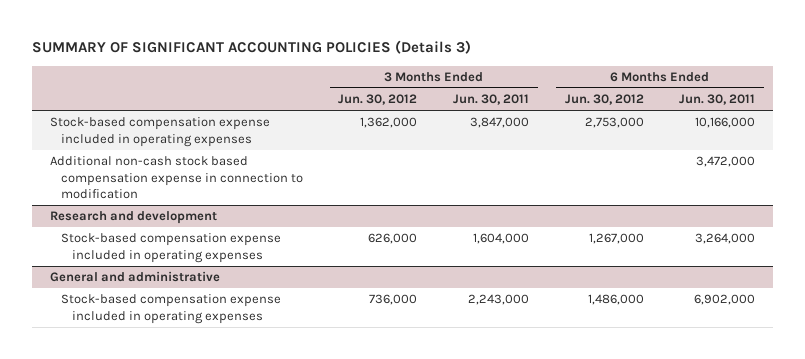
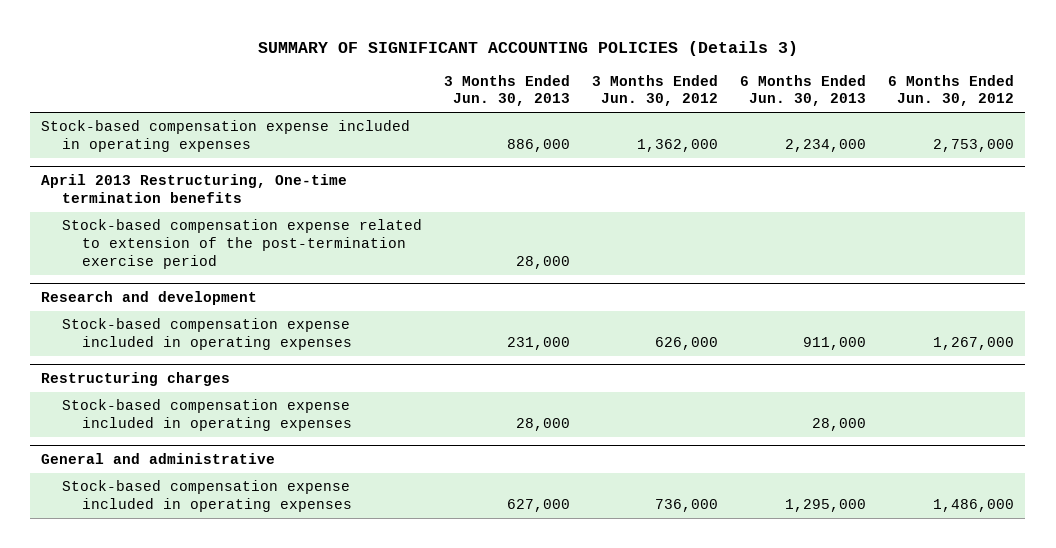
- | 3 Months Ended Jun. 30, 2012 | 3 Months Ended Jun. 30, 2011 | 6 Months Ended Jun. 30, 2012 | 6 Months Ended Jun. 30, 2011
+ | 3 Months Ended Jun. 30, 2013 | 3 Months Ended Jun. 30, 2012 | 6 Months Ended Jun. 30, 2013 | 6 Months Ended Jun. 30, 2012
- Additional non-cash stock based compensation expense in connection to modification | | | | 3,472,000
+ April 2013 Restructuring, One-time termination benefits
+ Stock-based compensation expense related to extension of the post-termination exercise period | 28,000 | | |
+ Restructuring charges
+ Stock-based compensation expense included in operating expenses | 28,000 | | 28,000 |

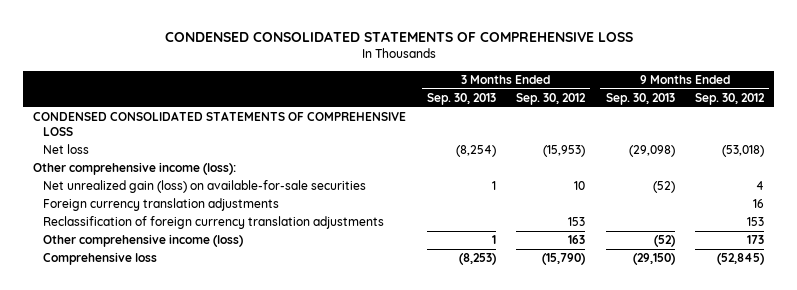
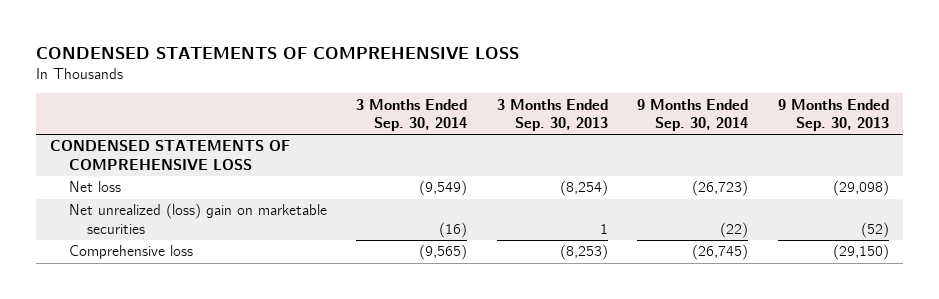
- CONDENSED CONSOLIDATED STATEMENTS OF COMPREHENSIVE LOSS
+ CONDENSED STATEMENTS OF COMPREHENSIVE LOSS
- | 3 Months Ended Sep. 30, 2013 | 3 Months Ended Sep. 30, 2012 | 9 Months Ended Sep. 30, 2013 | 9 Months Ended Sep. 30, 2012
+ | 3 Months Ended Sep. 30, 2014 | 3 Months Ended Sep. 30, 2013 | 9 Months Ended Sep. 30, 2014 | 9 Months Ended Sep. 30, 2013
- CONDENSED CONSOLIDATED STATEMENTS OF COMPREHENSIVE LOSS
+ CONDENSED STATEMENTS OF COMPREHENSIVE LOSS
- Other comprehensive income (loss):
- Net unrealized gain (loss) on available-for-sale securities | 1 | 10 | (52) | 4
- Foreign currency translation adjustments | | | | 16
- Reclassification of foreign currency translation adjustments | | 153 | | 153
- Other comprehensive income (loss) | 1 | 163 | (52) | 173
+ Net unrealized (loss) gain on marketable securities | (16) | 1 | (22) | (52)

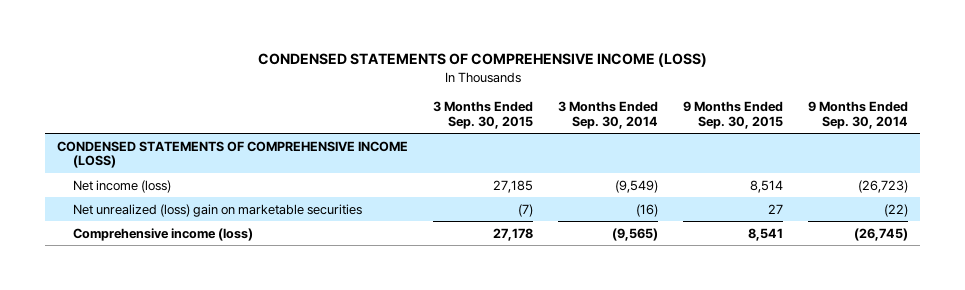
- CONDENSED STATEMENTS OF COMPREHENSIVE LOSS
+ CONDENSED STATEMENTS OF COMPREHENSIVE INCOME (LOSS)
- | 3 Months Ended Sep. 30, 2014 | 3 Months Ended Sep. 30, 2013 | 9 Months Ended Sep. 30, 2014 | 9 Months Ended Sep. 30, 2013
+ | 3 Months Ended Sep. 30, 2015 | 3 Months Ended Sep. 30, 2014 | 9 Months Ended Sep. 30, 2015 | 9 Months Ended Sep. 30, 2014
- CONDENSED STATEMENTS OF COMPREHENSIVE LOSS
- Net loss | (9,549) | (8,254) | (26,723) | (29,098)
+ CONDENSED STATEMENTS OF COMPREHENSIVE INCOME (LOSS)
+ Net income (loss) | 27,185 | (9,549) | 8,514 | (26,723)
- Comprehensive loss | (9,565) | (8,253) | (26,745) | (29,150)
+ Comprehensive income (loss) | 27,178 | (9,565) | 8,541 | (26,745)

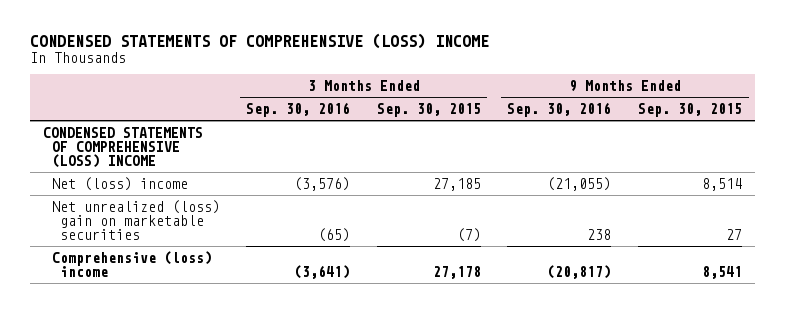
- CONDENSED STATEMENTS OF COMPREHENSIVE INCOME (LOSS)
+ CONDENSED STATEMENTS OF COMPREHENSIVE (LOSS) INCOME
- | 3 Months Ended Sep. 30, 2015 | 3 Months Ended Sep. 30, 2014 | 9 Months Ended Sep. 30, 2015 | 9 Months Ended Sep. 30, 2014
+ | 3 Months Ended Sep. 30, 2016 | 3 Months Ended Sep. 30, 2015 | 9 Months Ended Sep. 30, 2016 | 9 Months Ended Sep. 30, 2015
- CONDENSED STATEMENTS OF COMPREHENSIVE INCOME (LOSS)
- Net income (loss) | 27,185 | (9,549) | 8,514 | (26,723)
+ CONDENSED STATEMENTS OF COMPREHENSIVE (LOSS) INCOME
+ Net (loss) income | (3,576) | 27,185 | (21,055) | 8,514
- Comprehensive income (loss) | 27,178 | (9,565) | 8,541 | (26,745)
+ Comprehensive (loss) income | (3,641) | 27,178 | (20,817) | 8,541

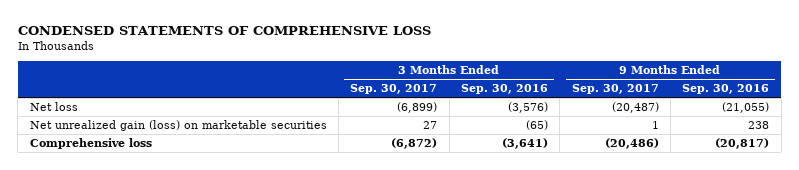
- CONDENSED STATEMENTS OF COMPREHENSIVE (LOSS) INCOME
+ CONDENSED STATEMENTS OF COMPREHENSIVE LOSS
- | 3 Months Ended Sep. 30, 2016 | 3 Months Ended Sep. 30, 2015 | 9 Months Ended Sep. 30, 2016 | 9 Months Ended Sep. 30, 2015
+ | 3 Months Ended Sep. 30, 2017 | 3 Months Ended Sep. 30, 2016 | 9 Months Ended Sep. 30, 2017 | 9 Months Ended Sep. 30, 2016
- CONDENSED STATEMENTS OF COMPREHENSIVE (LOSS) INCOME
- Net (loss) income | (3,576) | 27,185 | (21,055) | 8,514
- Net unrealized (loss) gain on marketable securities | (65) | (7) | 238 | 27
- Comprehensive (loss) income | (3,641) | 27,178 | (20,817) | 8,541
+ Net loss | (6,899) | (3,576) | (20,487) | (21,055)
+ Net unrealized gain (loss) on marketable securities | 27 | (65) | 1 | 238
+ Comprehensive loss | (6,872) | (3,641) | (20,486) | (20,817)

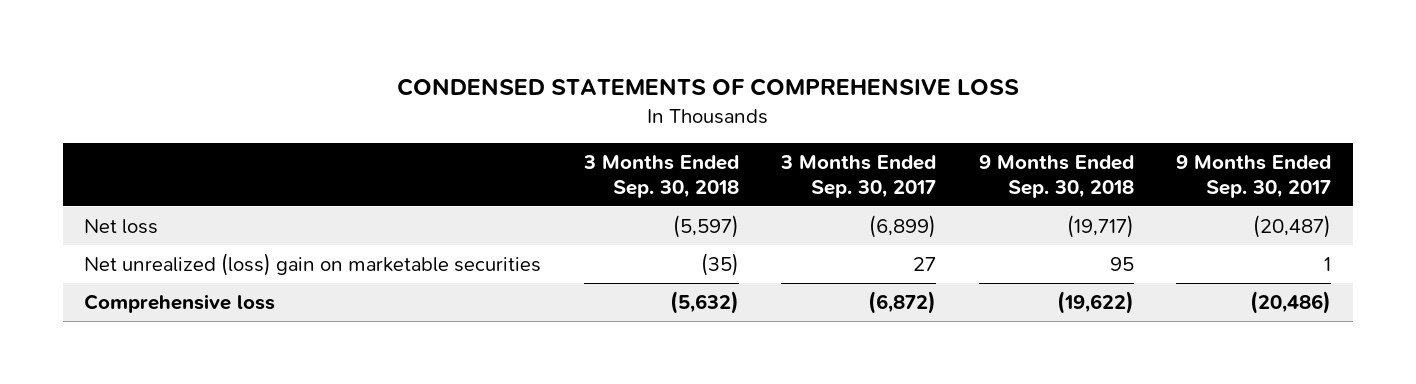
- | 3 Months Ended Sep. 30, 2017 | 3 Months Ended Sep. 30, 2016 | 9 Months Ended Sep. 30, 2017 | 9 Months Ended Sep. 30, 2016
+ | 3 Months Ended Sep. 30, 2018 | 3 Months Ended Sep. 30, 2017 | 9 Months Ended Sep. 30, 2018 | 9 Months Ended Sep. 30, 2017
- Net unrealized gain (loss) on marketable securities | 27 | (65) | 1 | 238
+ Net unrealized (loss) gain on marketable securities | (35) | 27 | 95 | 1

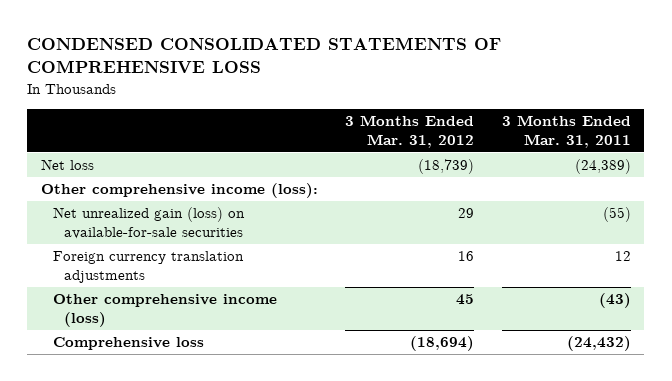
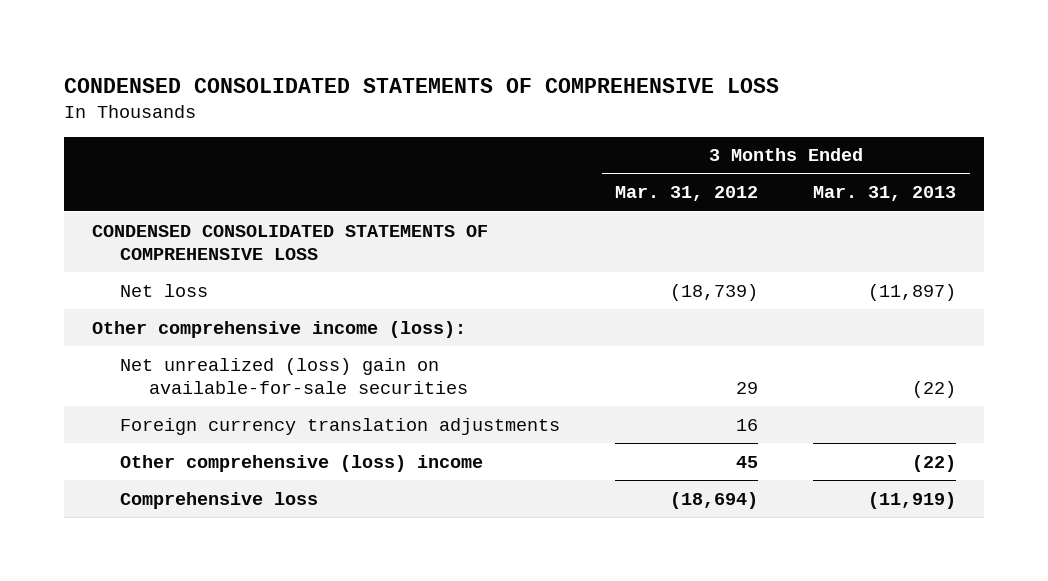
- | 3 Months Ended Mar. 31, 2012 | 3 Months Ended Mar. 31, 2011
+ | 3 Months Ended Mar. 31, 2012 | 3 Months Ended Mar. 31, 2013
+ CONDENSED CONSOLIDATED STATEMENTS OF COMPREHENSIVE LOSS
- Net unrealized gain (loss) on available-for-sale securities | 29 | (55)
+ Net unrealized (loss) gain on available-for-sale securities | 29 | (22)
- Other comprehensive income (loss) | 45 | (43)
+ Other comprehensive (loss) income | 45 | (22)

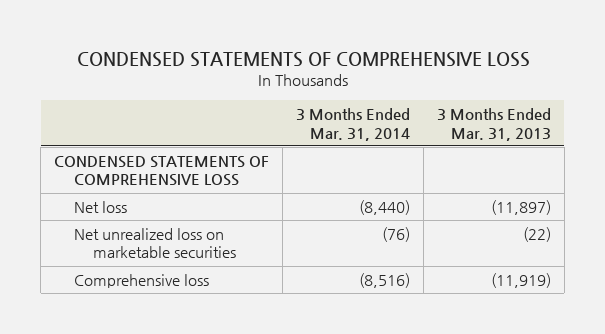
- CONDENSED CONSOLIDATED STATEMENTS OF COMPREHENSIVE LOSS
+ CONDENSED STATEMENTS OF COMPREHENSIVE LOSS
- | 3 Months Ended Mar. 31, 2012 | 3 Months Ended Mar. 31, 2013
+ | 3 Months Ended Mar. 31, 2014 | 3 Months Ended Mar. 31, 2013
- CONDENSED CONSOLIDATED STATEMENTS OF COMPREHENSIVE LOSS
+ CONDENSED STATEMENTS OF COMPREHENSIVE LOSS
- Other comprehensive income (loss):
- Net unrealized (loss) gain on available-for-sale securities | 29 | (22)
- Foreign currency translation adjustments | 16 |
- Other comprehensive (loss) income | 45 | (22)
+ Net unrealized loss on marketable securities | (76) | (22)

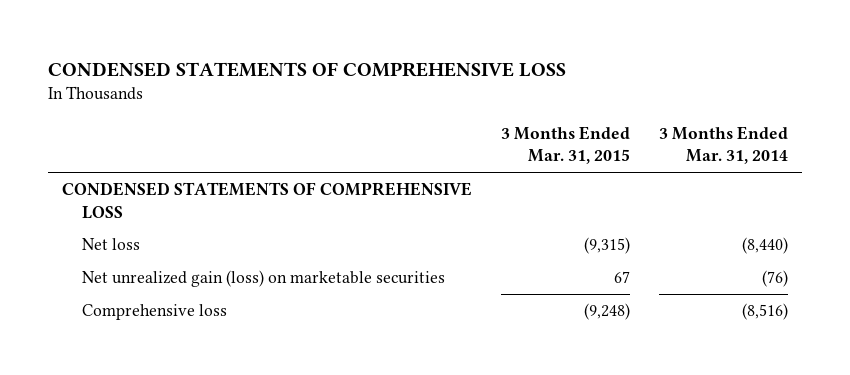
- | 3 Months Ended Mar. 31, 2014 | 3 Months Ended Mar. 31, 2013
+ | 3 Months Ended Mar. 31, 2015 | 3 Months Ended Mar. 31, 2014
- Net unrealized loss on marketable securities | (76) | (22)
+ Net unrealized gain (loss) on marketable securities | 67 | (76)

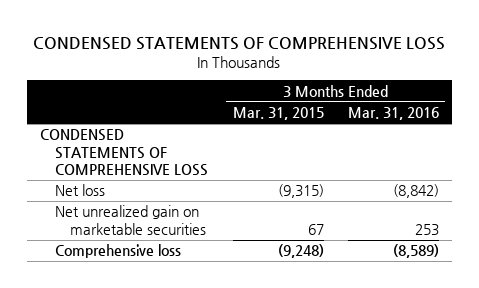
- | 3 Months Ended Mar. 31, 2015 | 3 Months Ended Mar. 31, 2014
+ | 3 Months Ended Mar. 31, 2015 | 3 Months Ended Mar. 31, 2016
- Net unrealized gain (loss) on marketable securities | 67 | (76)
+ Net unrealized gain on marketable securities | 67 | 253

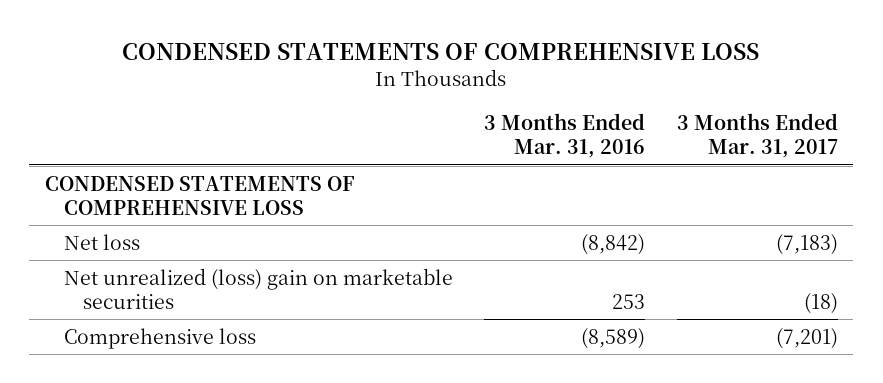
- | 3 Months Ended Mar. 31, 2015 | 3 Months Ended Mar. 31, 2016
+ | 3 Months Ended Mar. 31, 2016 | 3 Months Ended Mar. 31, 2017
- Net unrealized gain on marketable securities | 67 | 253
+ Net unrealized (loss) gain on marketable securities | 253 | (18)

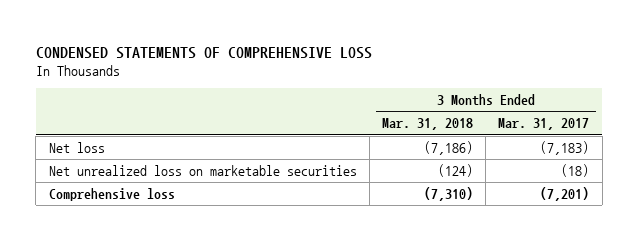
- | 3 Months Ended Mar. 31, 2016 | 3 Months Ended Mar. 31, 2017
+ | 3 Months Ended Mar. 31, 2018 | 3 Months Ended Mar. 31, 2017
- CONDENSED STATEMENTS OF COMPREHENSIVE LOSS
- Net unrealized (loss) gain on marketable securities | 253 | (18)
+ Net unrealized loss on marketable securities | (124) | (18)

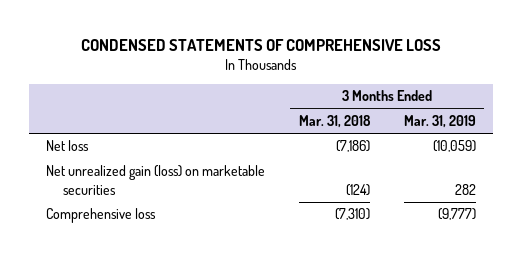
- | 3 Months Ended Mar. 31, 2018 | 3 Months Ended Mar. 31, 2017
+ | 3 Months Ended Mar. 31, 2018 | 3 Months Ended Mar. 31, 2019
- Net unrealized loss on marketable securities | (124) | (18)
+ Net unrealized gain (loss) on marketable securities | (124) | 282

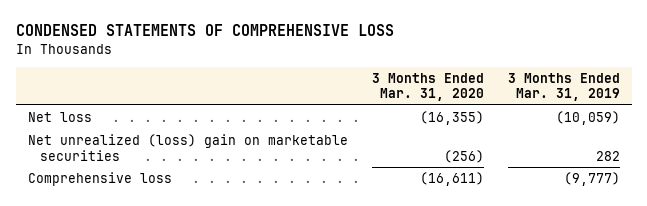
- | 3 Months Ended Mar. 31, 2018 | 3 Months Ended Mar. 31, 2019
+ | 3 Months Ended Mar. 31, 2020 | 3 Months Ended Mar. 31, 2019
- Net unrealized gain (loss) on marketable securities | (124) | 282
+ Net unrealized (loss) gain on marketable securities | (256) | 282

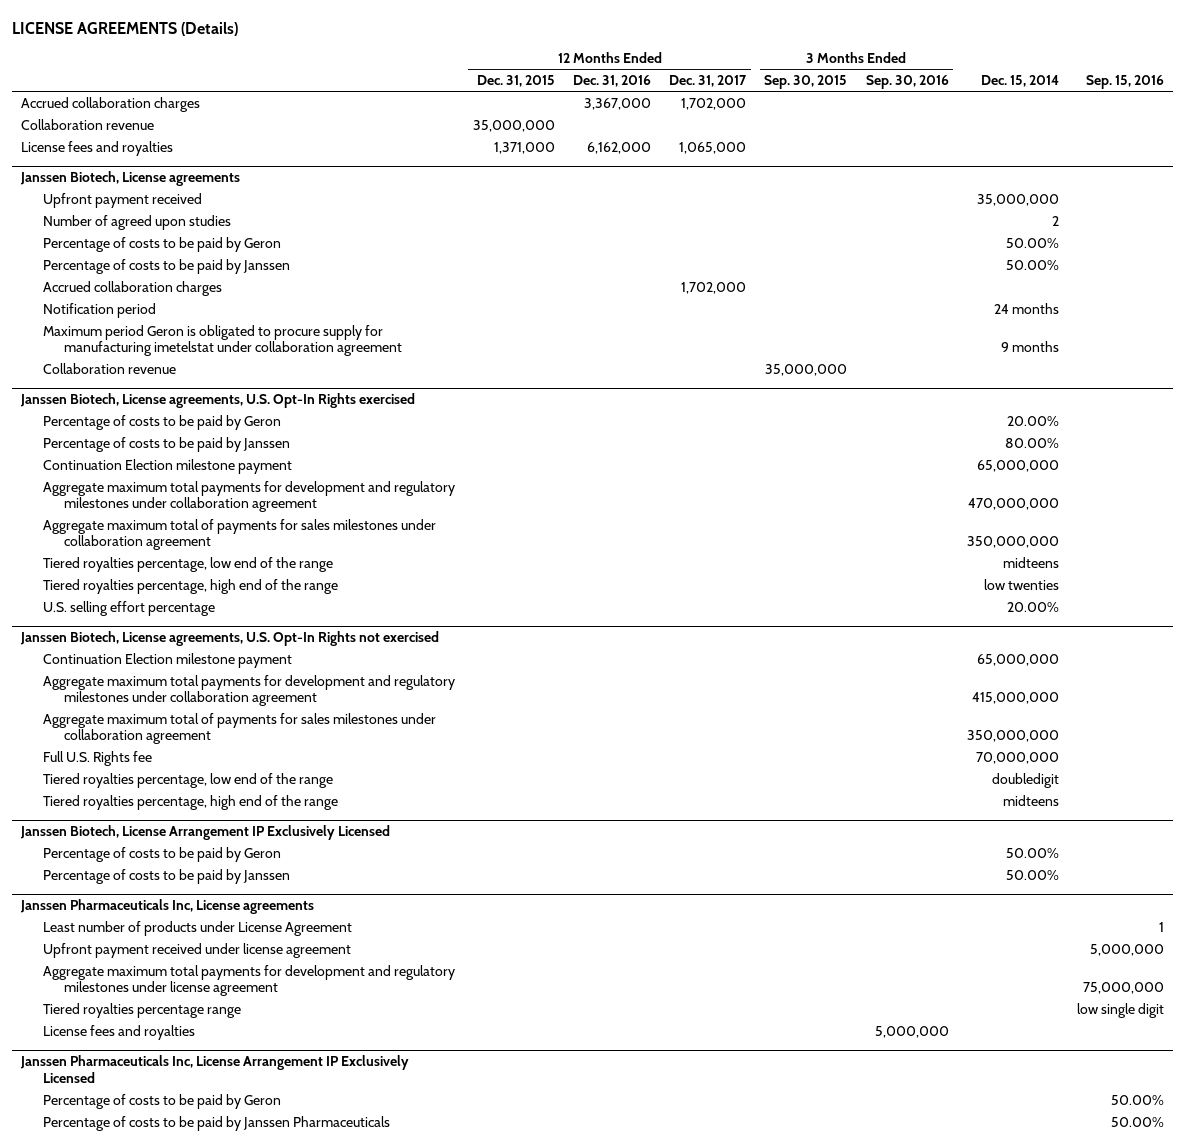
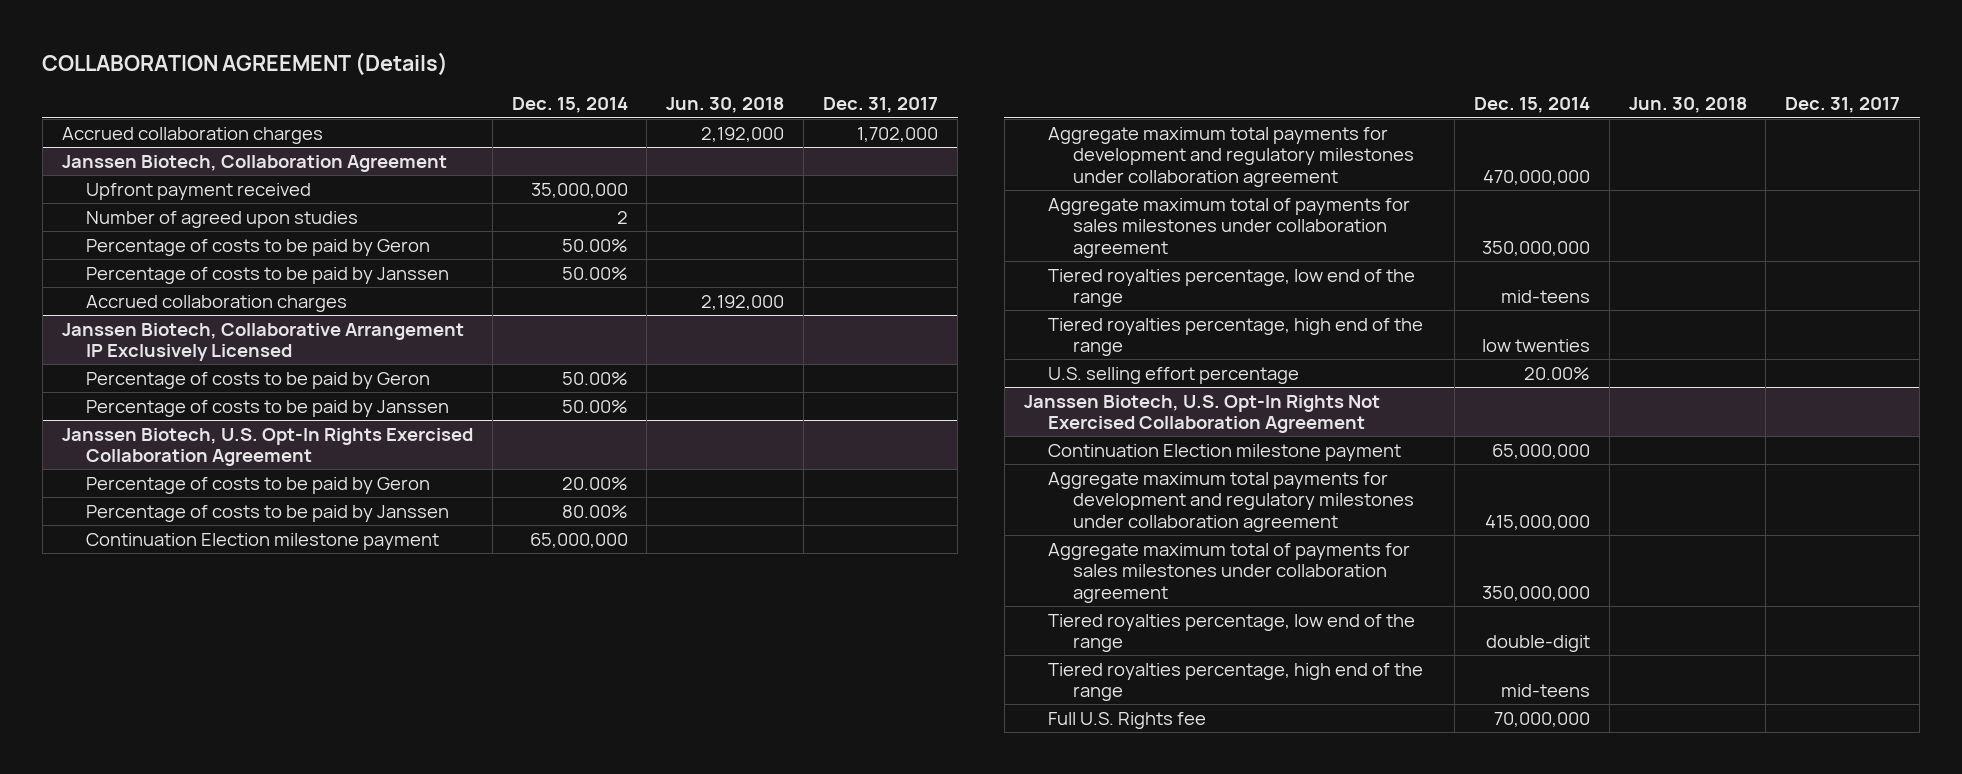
- LICENSE AGREEMENTS (Details)
+ COLLABORATION AGREEMENT (Details)
- | 12 Months Ended Dec. 31, 2015 | 12 Months Ended Dec. 31, 2016 | 12 Months Ended Dec. 31, 2017 | 3 Months Ended Sep. 30, 2015 | 3 Months Ended Sep. 30, 2016 | Dec. 15, 2014 | Sep. 15, 2016
+ | Dec. 15, 2014 | Jun. 30, 2018 | Dec. 31, 2017
- Collaboration revenue | 35,000,000 | | | | | |
- License fees and royalties | 1,371,000 | 6,162,000 | 1,065,000 | | | |
- Janssen Biotech, License agreements
+ Janssen Biotech, Collaboration Agreement
- Notification period | | | | | | 24 months |
- Maximum period Geron is obligated to procure supply for manufacturing imetelstat under collaboration agreement | | | | | | 9 months |
- Collaboration revenue | | | | 35,000,000 | | |
- Janssen Biotech, License agreements, U.S. Opt-In Rights exercised
+ Janssen Biotech, Collaborative Arrangement IP Exclusively Licensed
+ Percentage of costs to be paid by Geron | 50.00% | |
+ Percentage of costs to be paid by Janssen | 50.00% | |
+ Janssen Biotech, U.S. Opt-In Rights Exercised Collaboration Agreement
- Tiered royalties percentage, low end of the range | | | | | | midteens |
+ Tiered royalties percentage, low end of the range | mid-teens | |
- Janssen Biotech, License agreements, U.S. Opt-In Rights not exercised
+ Janssen Biotech, U.S. Opt-In Rights Not Exercised Collaboration Agreement
+ Tiered royalties percentage, low end of the range | double-digit | |
+ Tiered royalties percentage, high end of the range | mid-teens | |
- Tiered royalties percentage, low end of the range | | | | | | doubledigit |
- Tiered royalties percentage, high end of the range | | | | | | midteens |
- Janssen Biotech, License Arrangement IP Exclusively Licensed
- Percentage of costs to be paid by Geron | | | | | | 50.00% |
- Percentage of costs to be paid by Janssen | | | | | | 50.00% |
- Janssen Pharmaceuticals Inc, License agreements
- Least number of products under License Agreement | | | | | | | 1
- Upfront payment received under license agreement | | | | | | | 5,000,000
- Aggregate maximum total payments for development and regulatory milestones under license agreement | | | | | | | 75,000,000
- Tiered royalties percentage range | | | | | | | low single digit
- License fees and royalties | | | | | 5,000,000 | |
- Janssen Pharmaceuticals Inc, License Arrangement IP Exclusively Licensed
- Percentage of costs to be paid by Geron | | | | | | | 50.00%
- Percentage of costs to be paid by Janssen Pharmaceuticals | | | | | | | 50.00%

